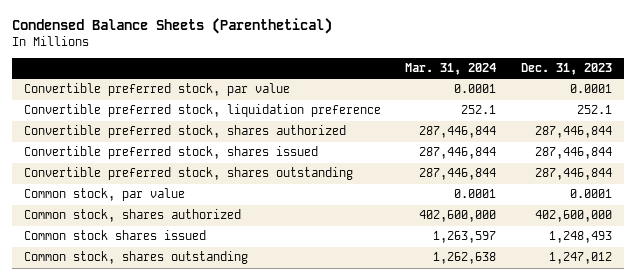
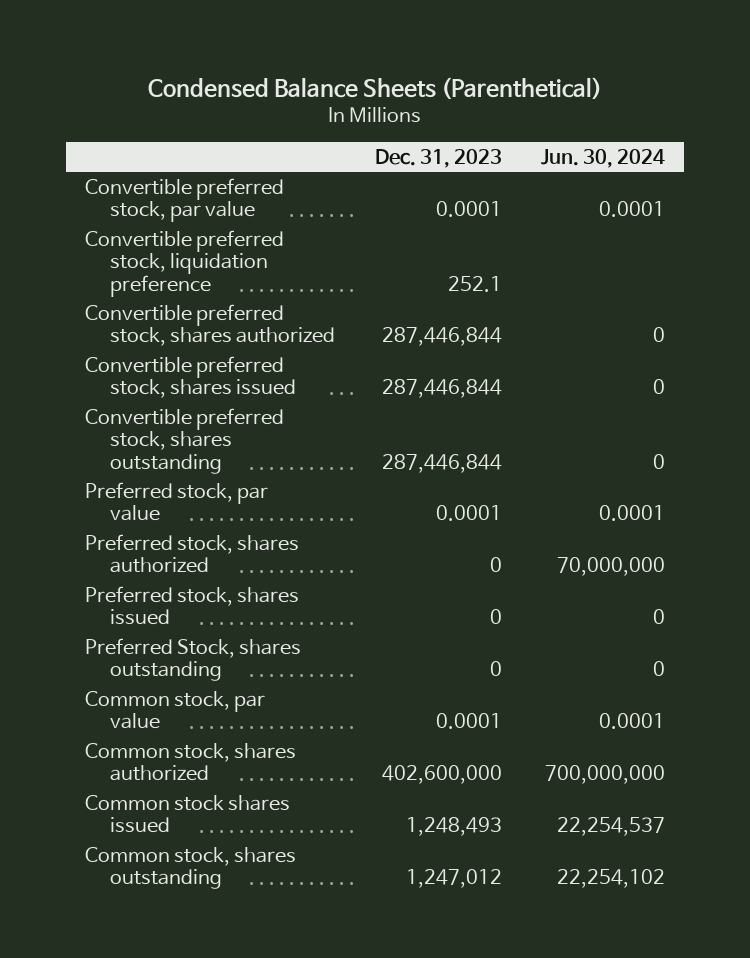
- | Mar. 31, 2024 | Dec. 31, 2023
+ | Dec. 31, 2023 | Jun. 30, 2024
+ Preferred stock, par value | 0.0001 | 0.0001
+ Preferred stock, shares authorized | 0 | 70,000,000
+ Preferred stock, shares issued | 0 | 0
+ Preferred Stock, shares outstanding | 0 | 0

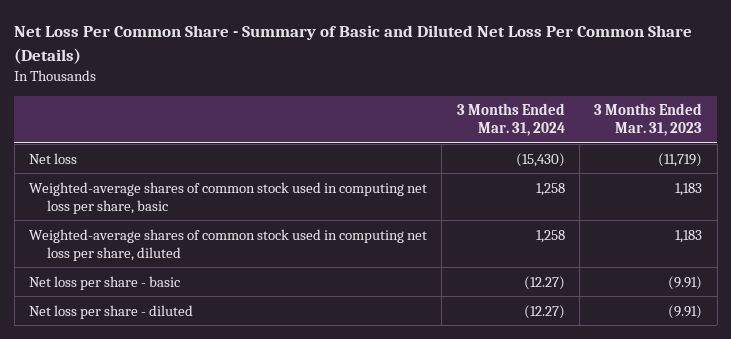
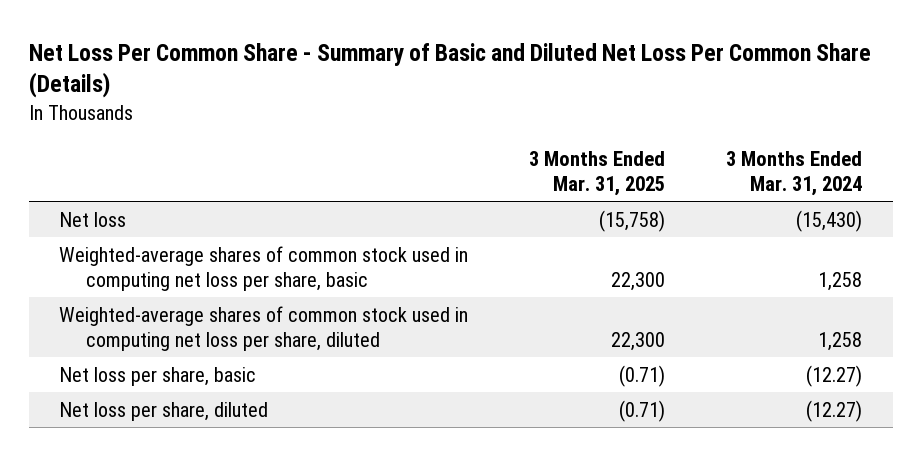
- | 3 Months Ended Mar. 31, 2024 | 3 Months Ended Mar. 31, 2023
+ | 3 Months Ended Mar. 31, 2025 | 3 Months Ended Mar. 31, 2024
- Net loss per share - basic | (12.27) | (9.91)
- Net loss per share - diluted | (12.27) | (9.91)
+ Net loss per share, basic | (0.71) | (12.27)
+ Net loss per share, diluted | (0.71) | (12.27)

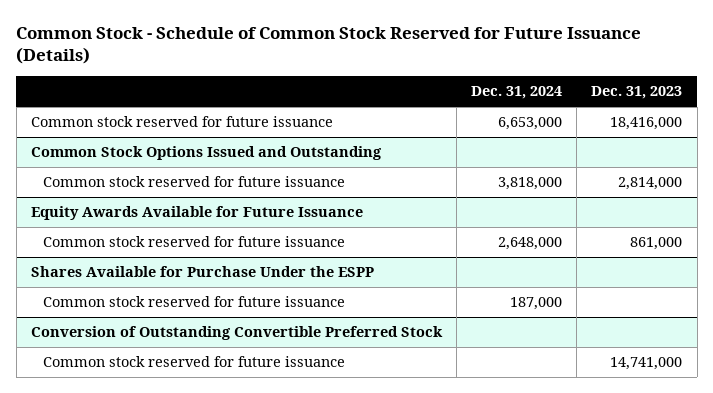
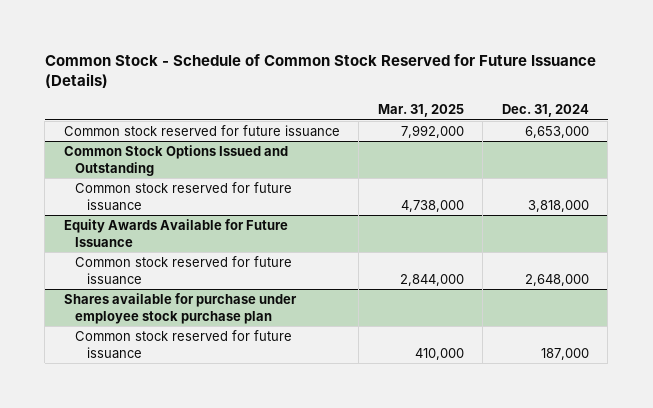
- | Dec. 31, 2024 | Dec. 31, 2023
+ | Mar. 31, 2025 | Dec. 31, 2024
- Shares Available for Purchase Under the ESPP
+ Shares available for purchase under employee stock purchase plan
- Conversion of Outstanding Convertible Preferred Stock
- Common stock reserved for future issuance | | 14,741,000

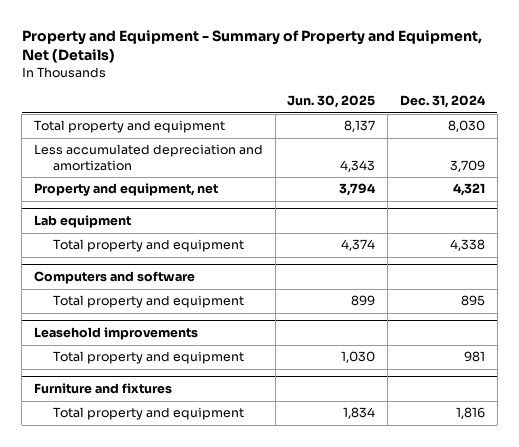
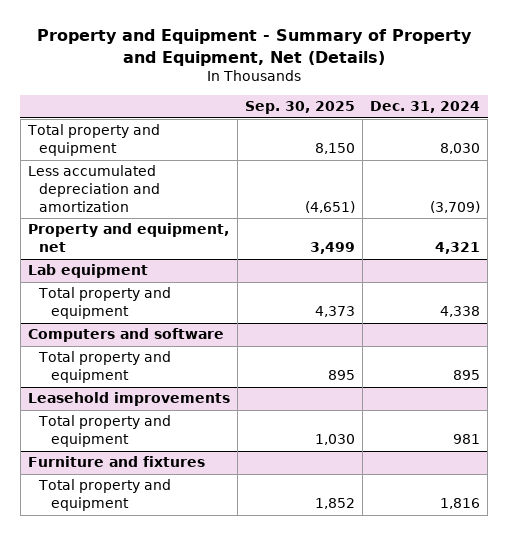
- | Jun. 30, 2025 | Dec. 31, 2024
+ | Sep. 30, 2025 | Dec. 31, 2024
- Less accumulated depreciation and amortization | 4,343 | 3,709
+ Less accumulated depreciation and amortization | (4,651) | (3,709)

